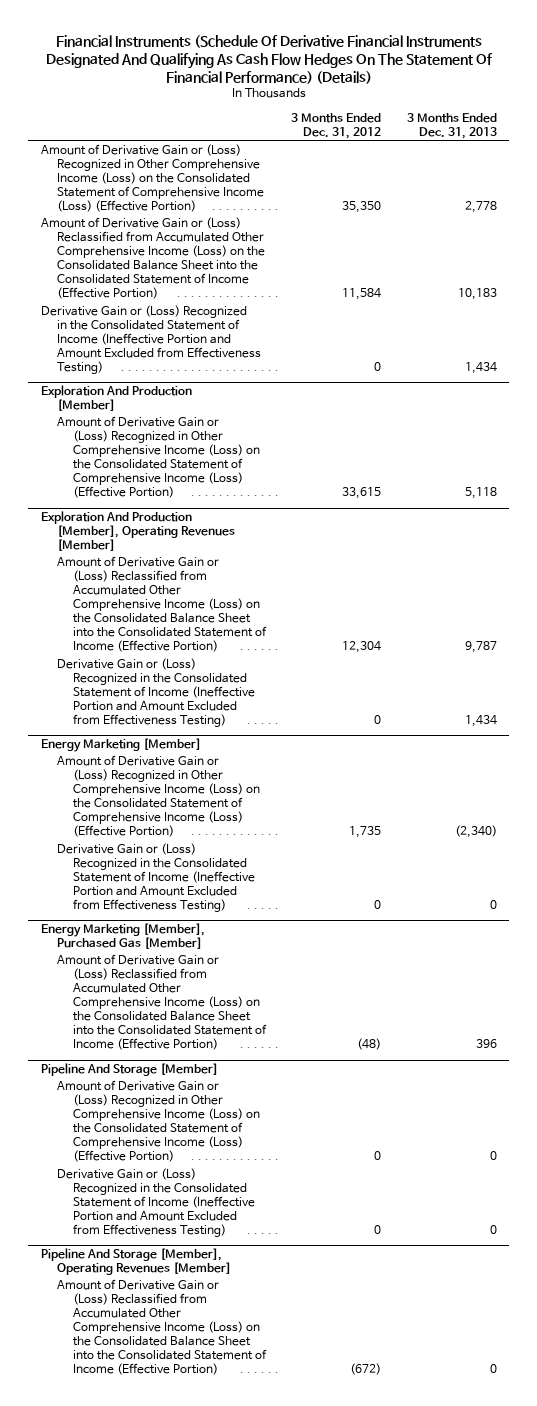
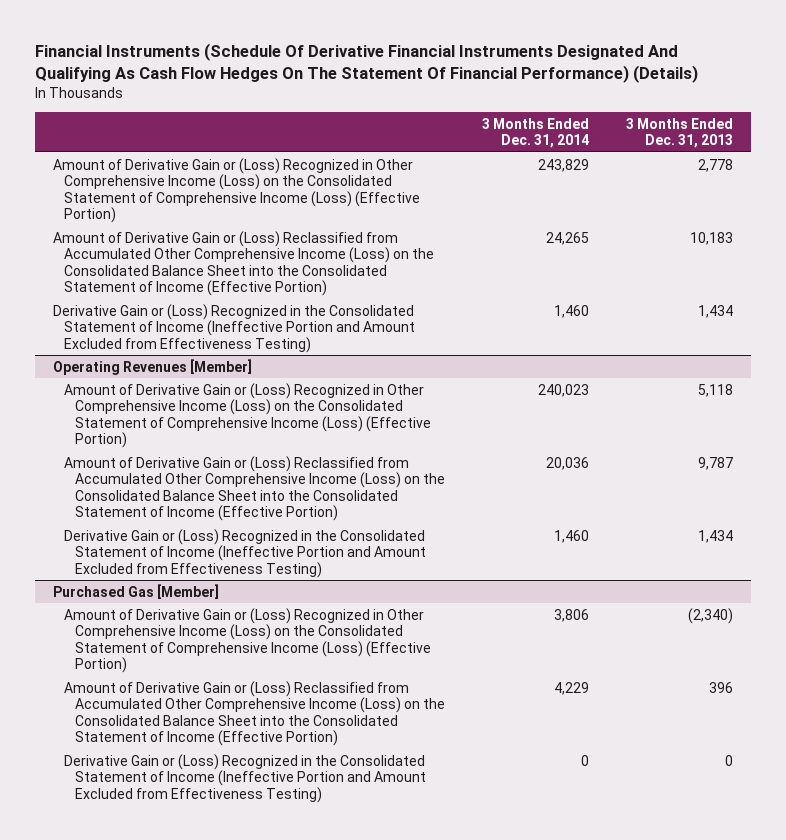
- | 3 Months Ended Dec. 31, 2012 | 3 Months Ended Dec. 31, 2013
+ | 3 Months Ended Dec. 31, 2014 | 3 Months Ended Dec. 31, 2013
- Exploration And Production [Member]
+ Operating Revenues [Member]
- Exploration And Production [Member], Operating Revenues [Member]
- Energy Marketing [Member]
+ Purchased Gas [Member]
- Derivative Gain or (Loss) Recognized in the Consolidated Statement of Income (Ineffective Portion and Amount Excluded from Effectiveness Testing) | 0 | 0
- Energy Marketing [Member], Purchased Gas [Member]
- Pipeline And Storage [Member]
- Amount of Derivative Gain or (Loss) Recognized in Other Comprehensive Income (Loss) on the Consolidated Statement of Comprehensive Income (Loss) (Effective Portion) | 0 | 0
- Pipeline And Storage [Member], Operating Revenues [Member]
- Amount of Derivative Gain or (Loss) Reclassified from Accumulated Other Comprehensive Income (Loss) on the Consolidated Balance Sheet into the Consolidated Statement of Income (Effective Portion) | (672) | 0

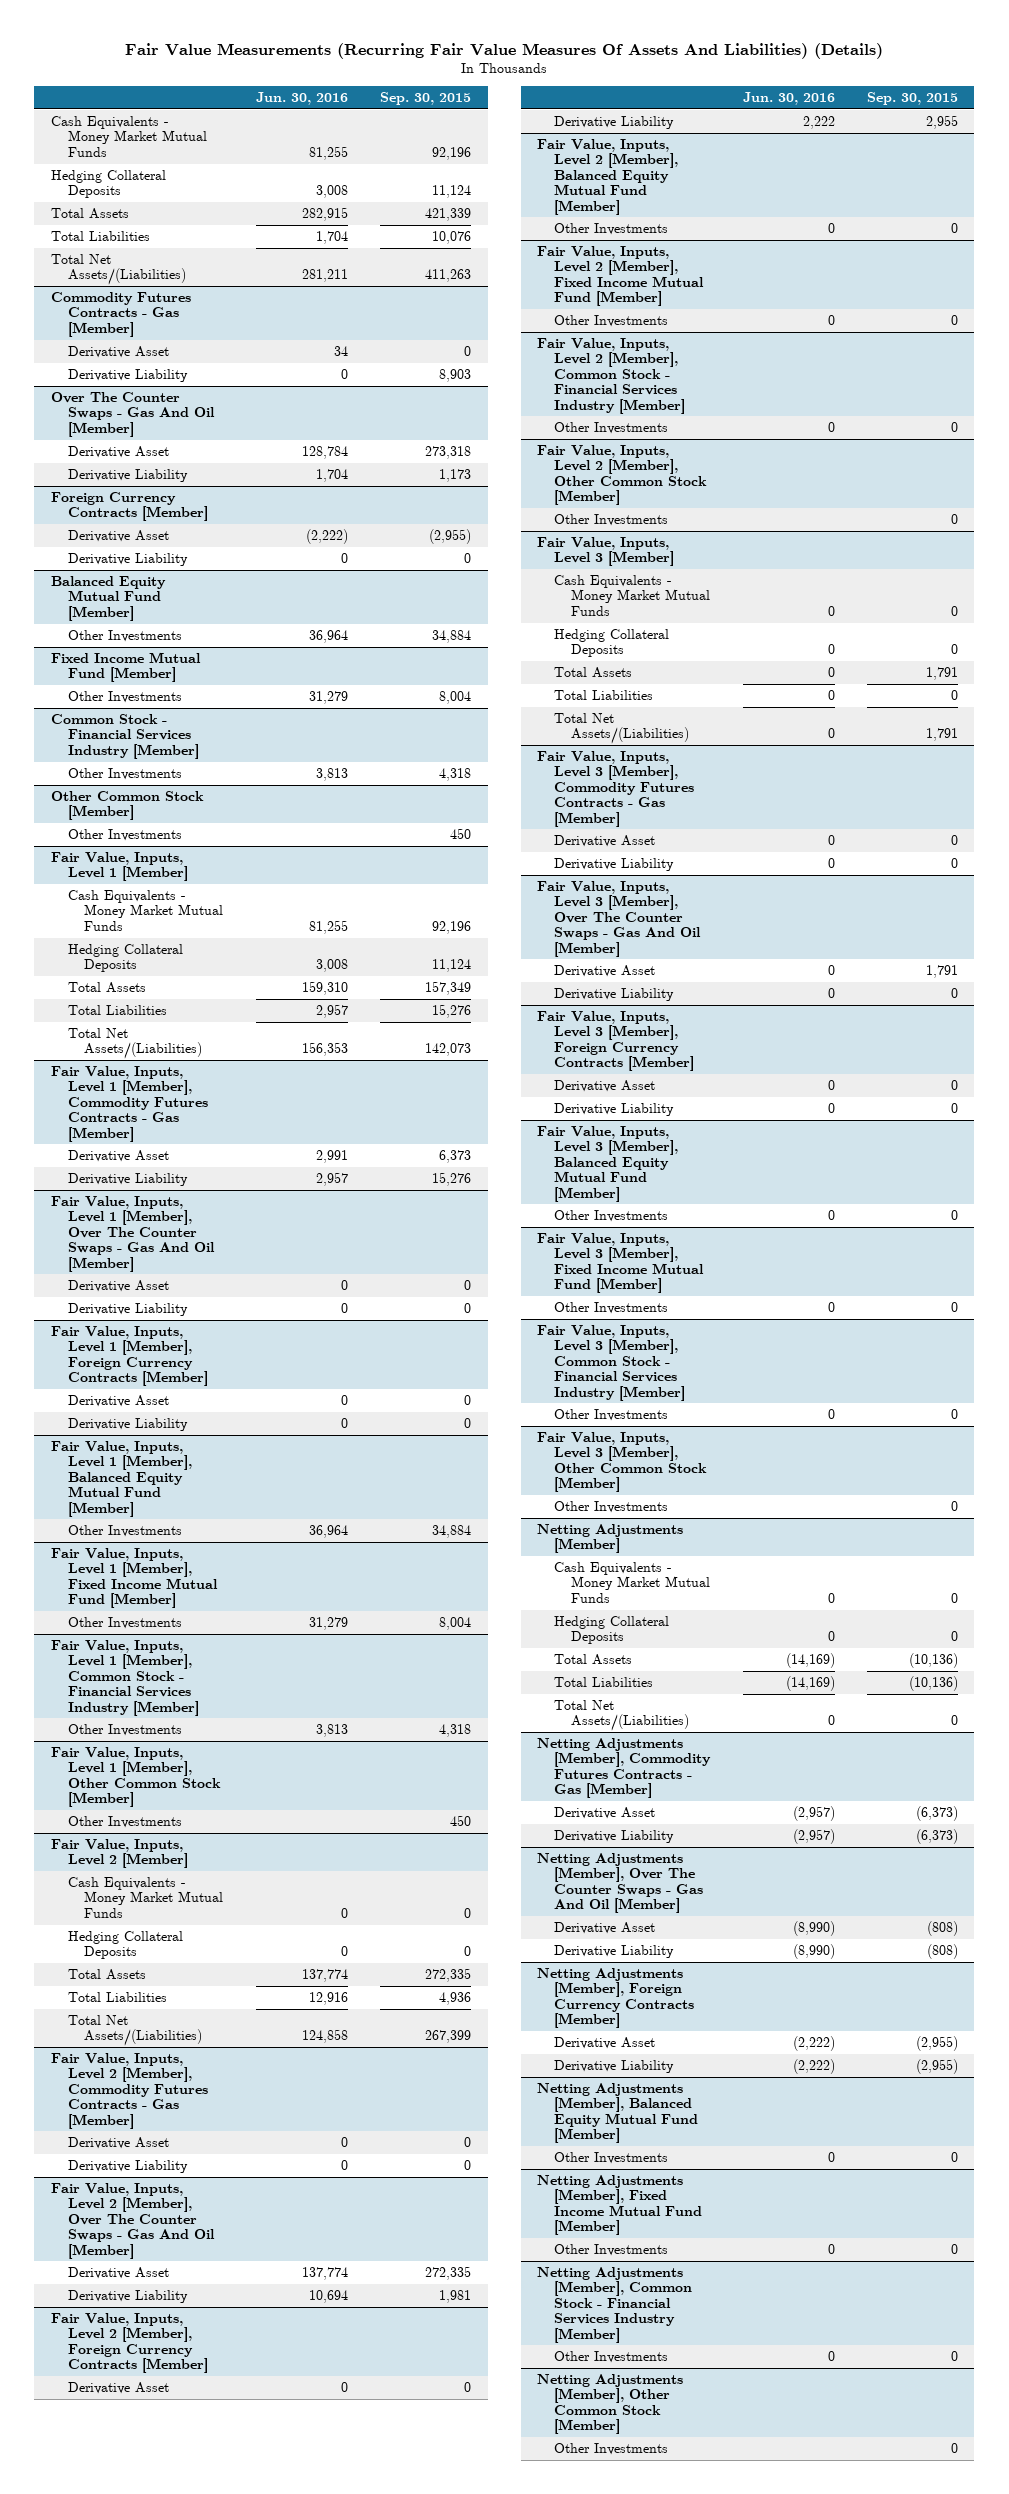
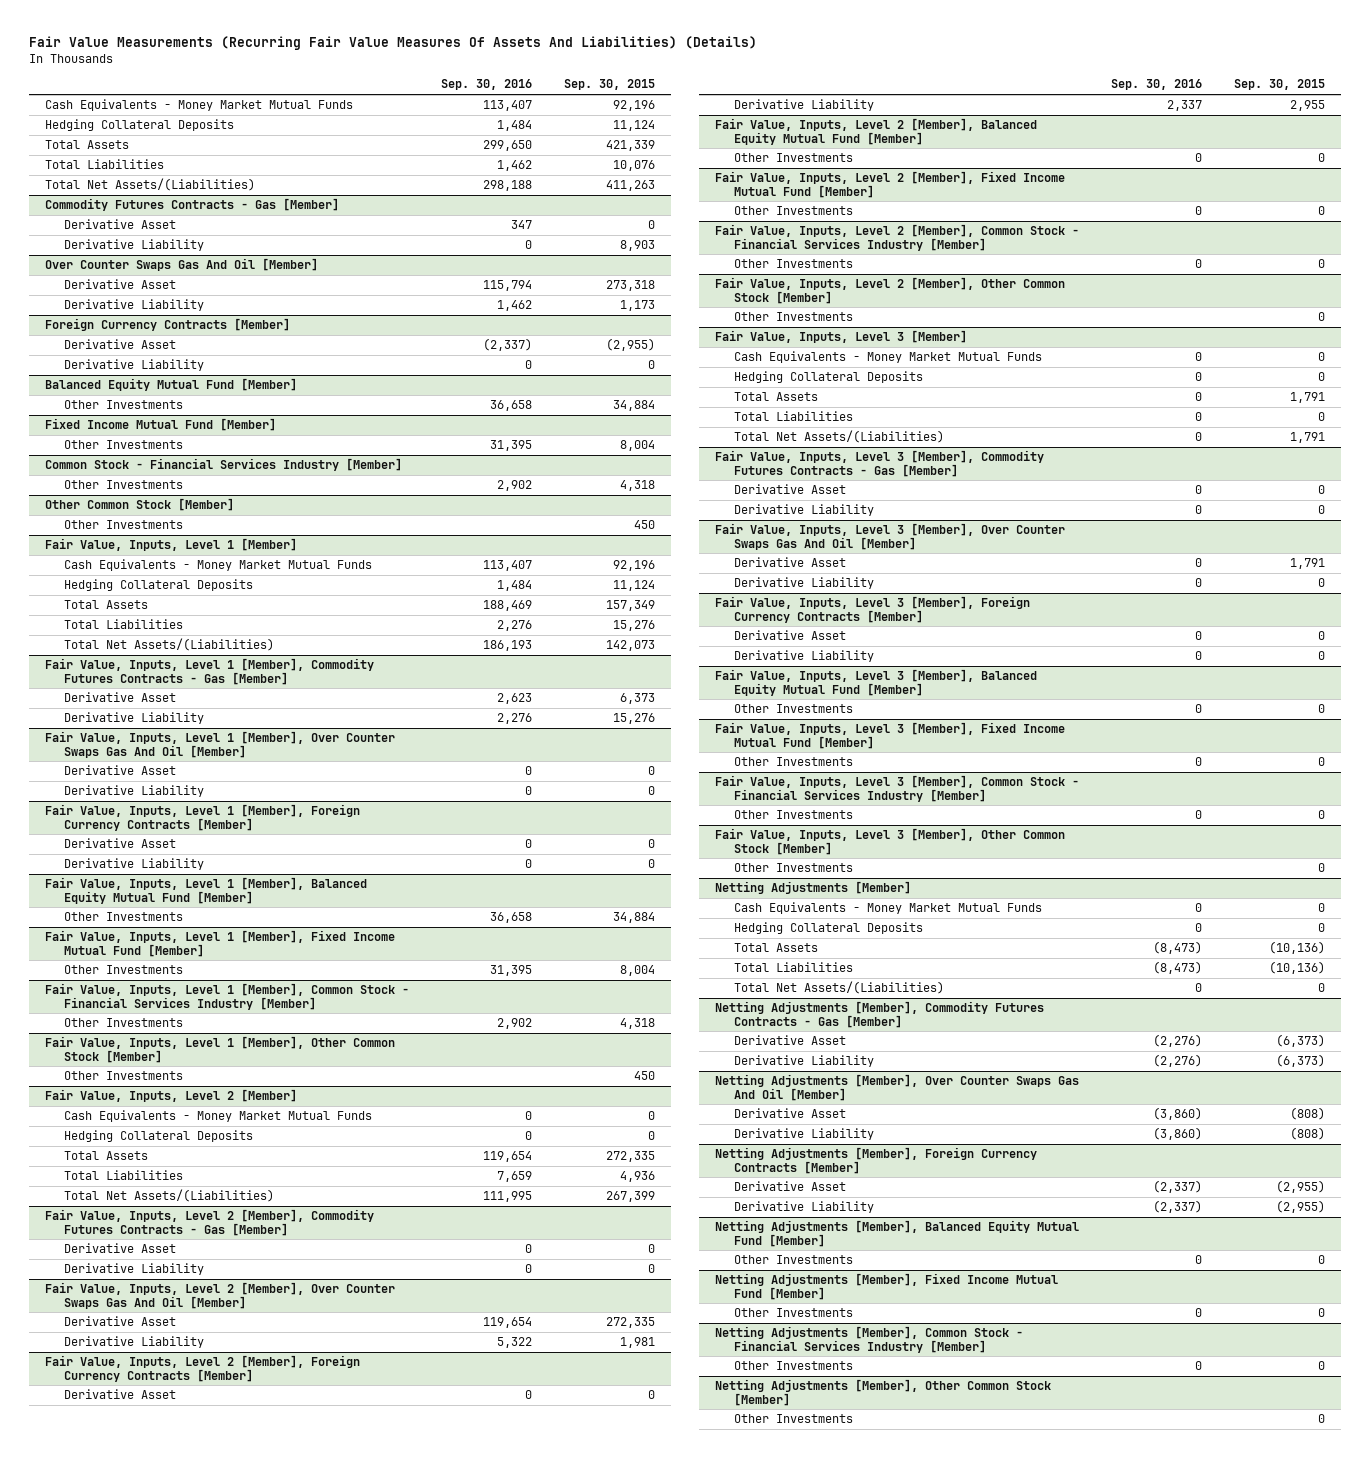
- | Jun. 30, 2016 | Sep. 30, 2015
+ | Sep. 30, 2016 | Sep. 30, 2015
- Over The Counter Swaps - Gas And Oil [Member]
+ Over Counter Swaps Gas And Oil [Member]
- Fair Value, Inputs, Level 1 [Member], Over The Counter Swaps - Gas And Oil [Member]
+ Fair Value, Inputs, Level 1 [Member], Over Counter Swaps Gas And Oil [Member]
- Fair Value, Inputs, Level 2 [Member], Over The Counter Swaps - Gas And Oil [Member]
+ Fair Value, Inputs, Level 2 [Member], Over Counter Swaps Gas And Oil [Member]
- Fair Value, Inputs, Level 3 [Member], Over The Counter Swaps - Gas And Oil [Member]
+ Fair Value, Inputs, Level 3 [Member], Over Counter Swaps Gas And Oil [Member]
- Netting Adjustments [Member], Over The Counter Swaps - Gas And Oil [Member]
+ Netting Adjustments [Member], Over Counter Swaps Gas And Oil [Member]

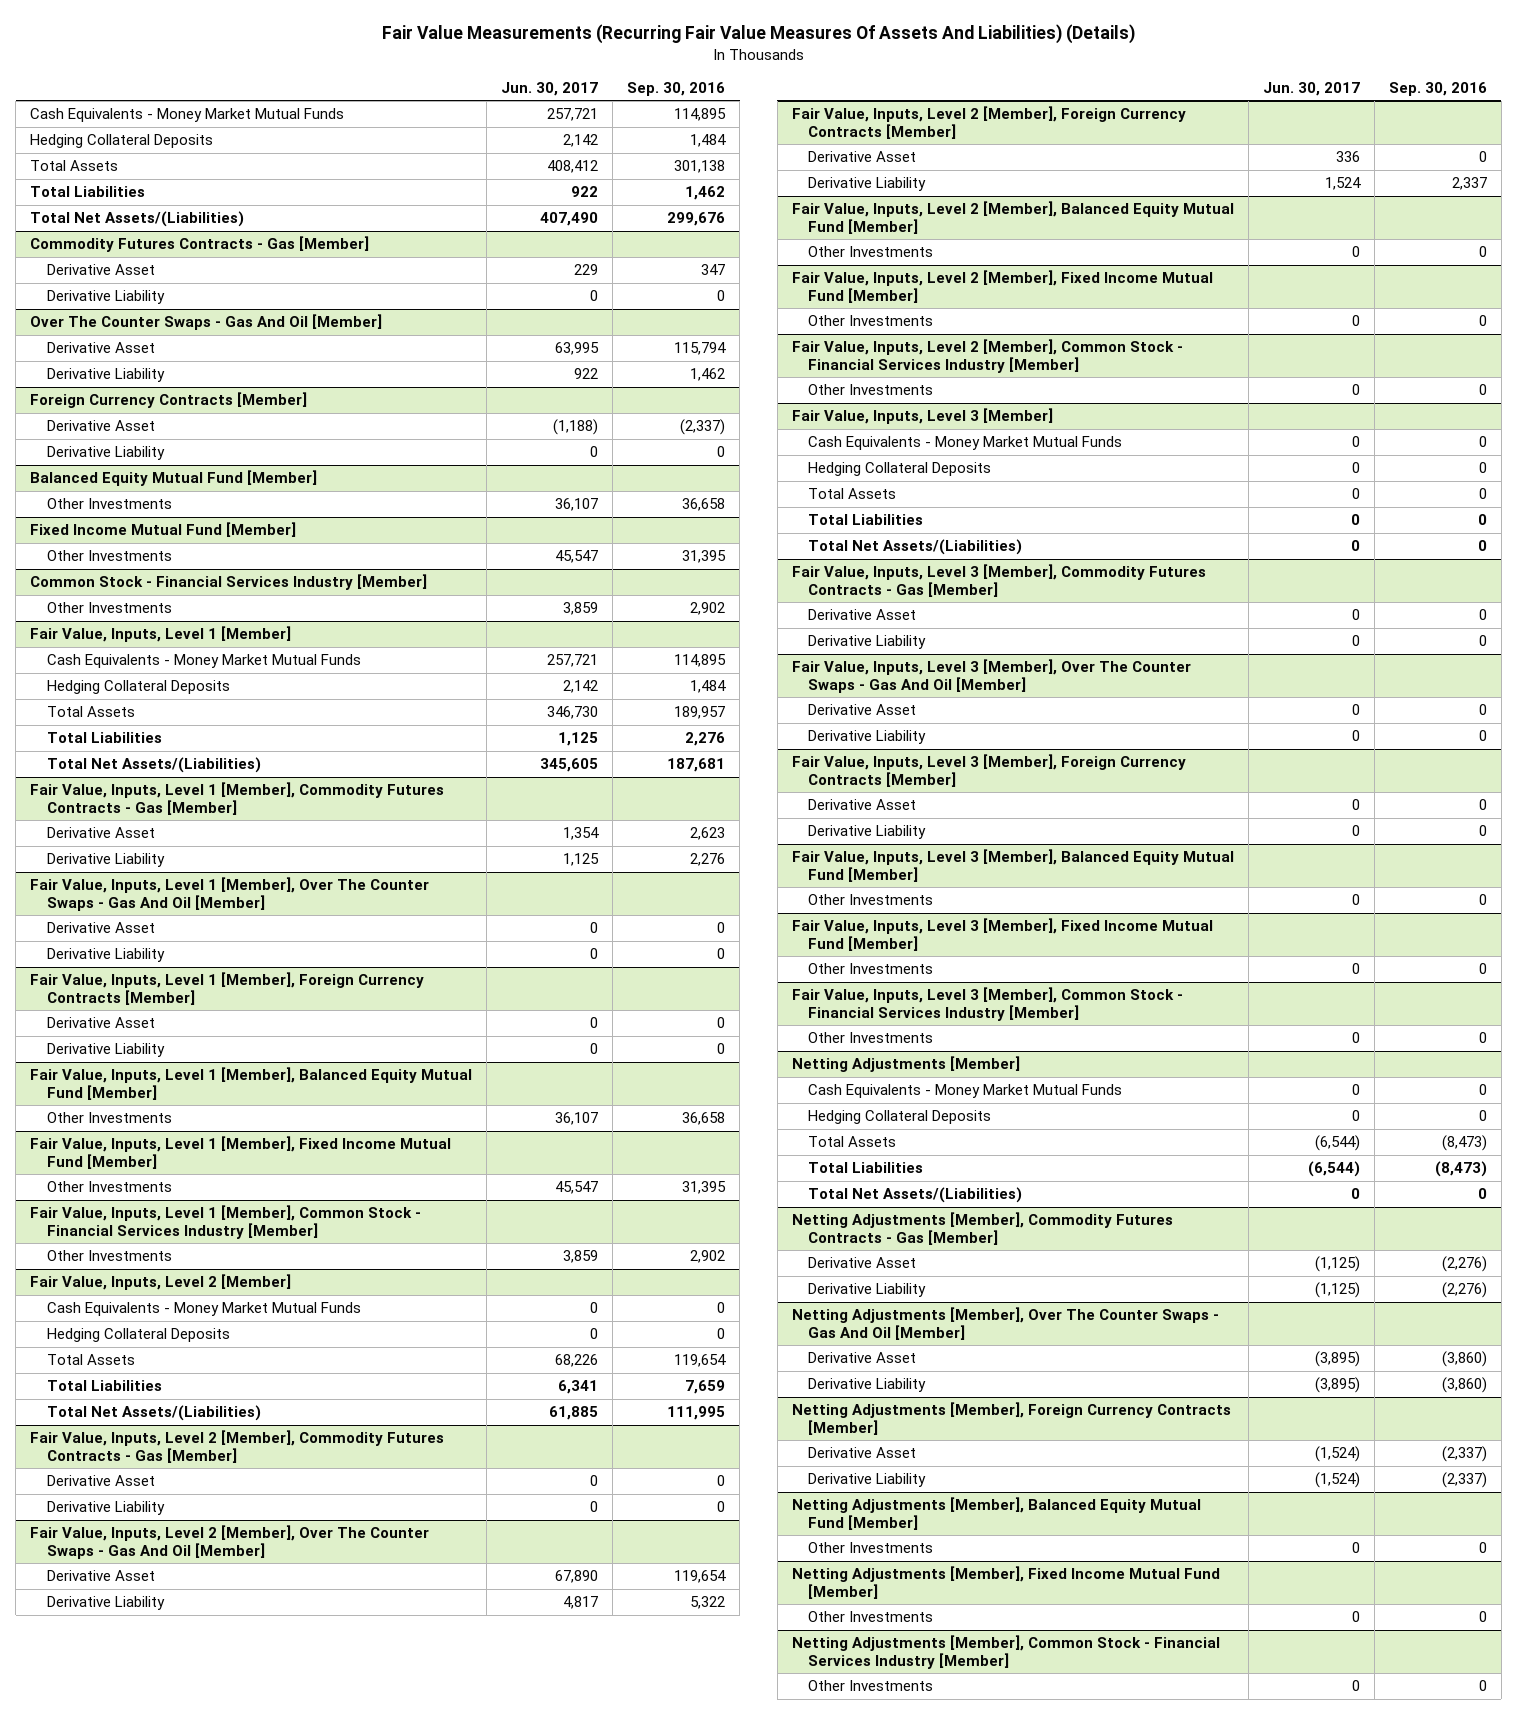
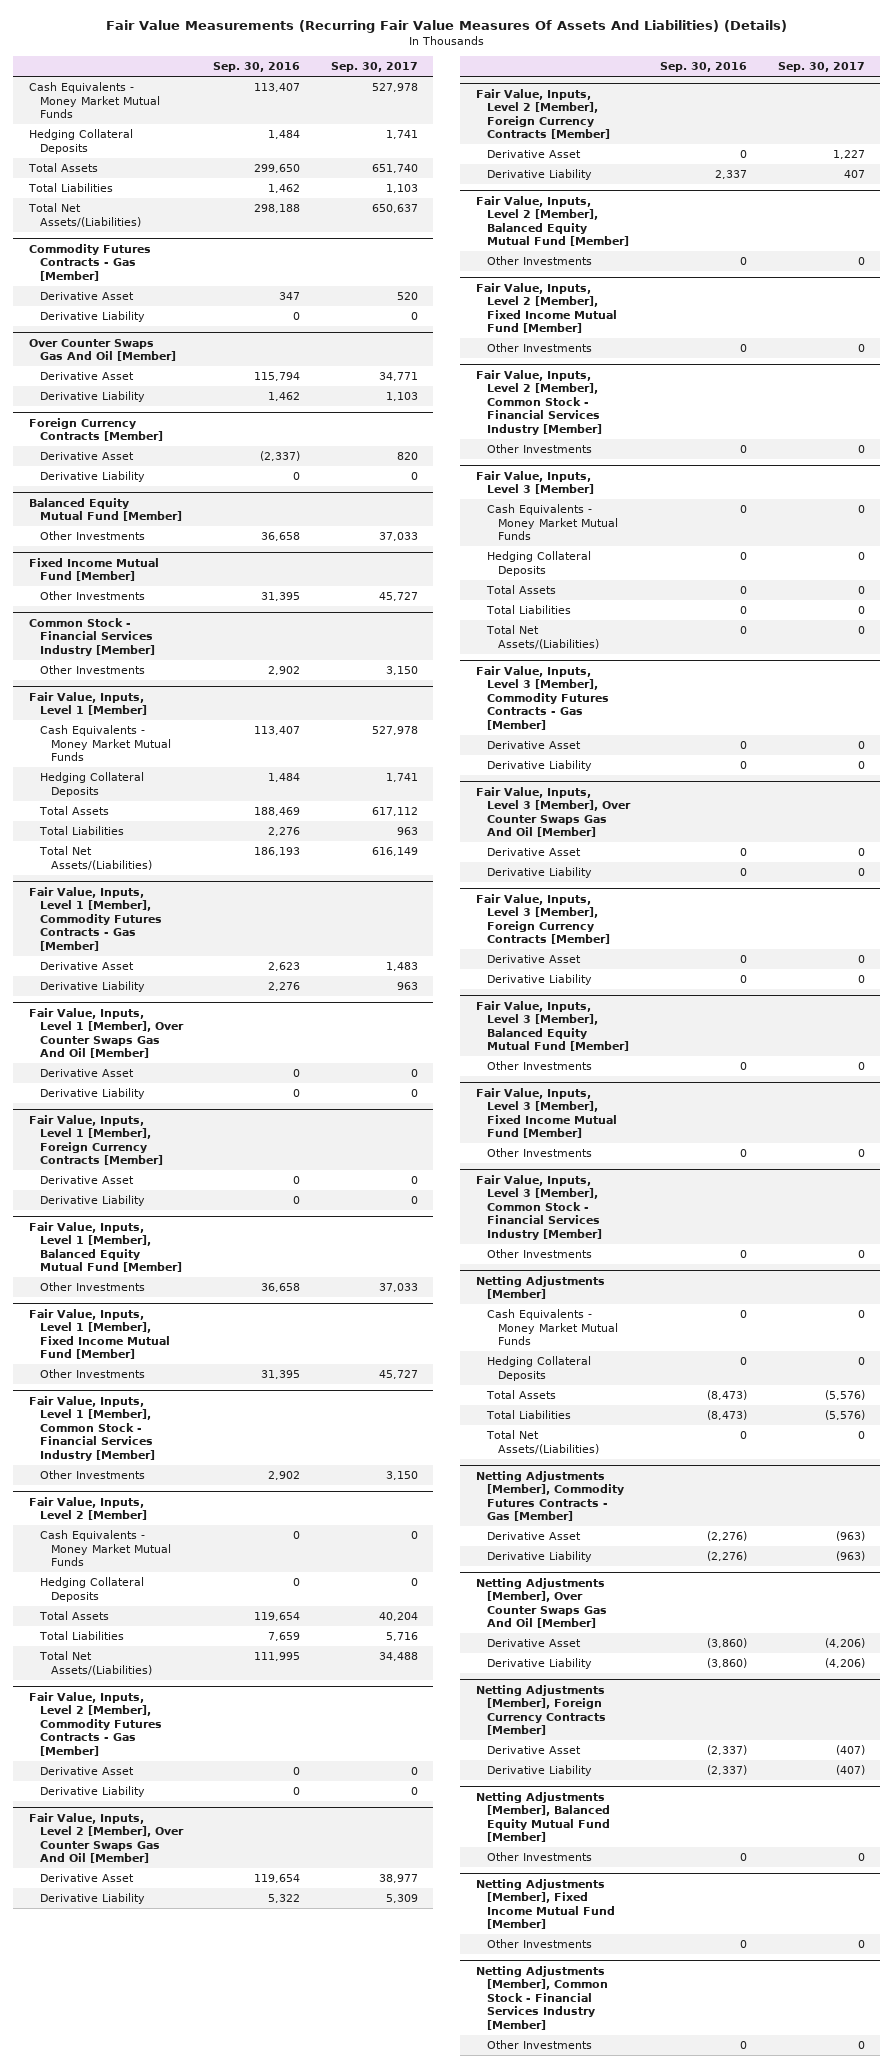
- | Jun. 30, 2017 | Sep. 30, 2016
+ | Sep. 30, 2016 | Sep. 30, 2017
- Cash Equivalents - Money Market Mutual Funds | 257,721 | 114,895
+ Cash Equivalents - Money Market Mutual Funds | 113,407 | 527,978
- Total Assets | 408,412 | 301,138
+ Total Assets | 299,650 | 651,740
- Total Net Assets/(Liabilities) | 407,490 | 299,676
+ Total Net Assets/(Liabilities) | 298,188 | 650,637
- Over The Counter Swaps - Gas And Oil [Member]
+ Over Counter Swaps Gas And Oil [Member]
@ Fair Value, Inputs, Level 1 [Member]
- Cash Equivalents - Money Market Mutual Funds | 257,721 | 114,895
+ Cash Equivalents - Money Market Mutual Funds | 113,407 | 527,978
- Total Assets | 346,730 | 189,957
+ Total Assets | 188,469 | 617,112
- Total Net Assets/(Liabilities) | 345,605 | 187,681
+ Total Net Assets/(Liabilities) | 186,193 | 616,149
- Fair Value, Inputs, Level 1 [Member], Over The Counter Swaps - Gas And Oil [Member]
+ Fair Value, Inputs, Level 1 [Member], Over Counter Swaps Gas And Oil [Member]
- Fair Value, Inputs, Level 2 [Member], Over The Counter Swaps - Gas And Oil [Member]
+ Fair Value, Inputs, Level 2 [Member], Over Counter Swaps Gas And Oil [Member]
- Fair Value, Inputs, Level 3 [Member], Over The Counter Swaps - Gas And Oil [Member]
+ Fair Value, Inputs, Level 3 [Member], Over Counter Swaps Gas And Oil [Member]
- Netting Adjustments [Member], Over The Counter Swaps - Gas And Oil [Member]
+ Netting Adjustments [Member], Over Counter Swaps Gas And Oil [Member]

